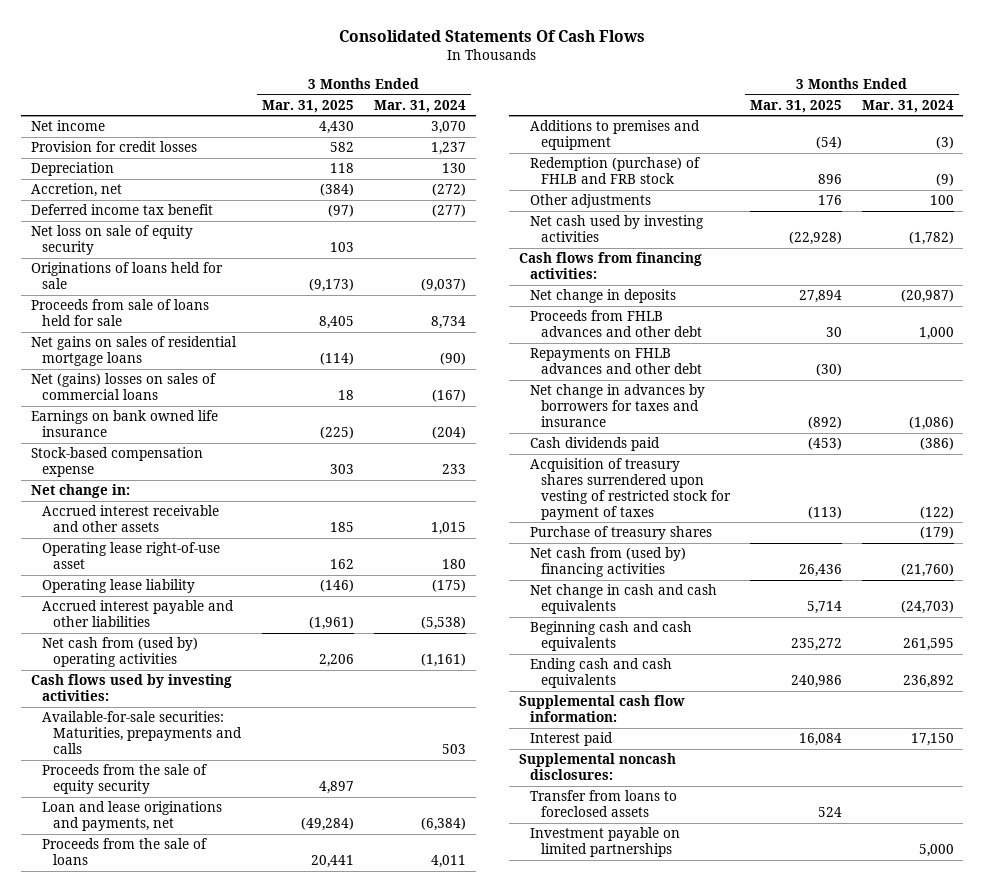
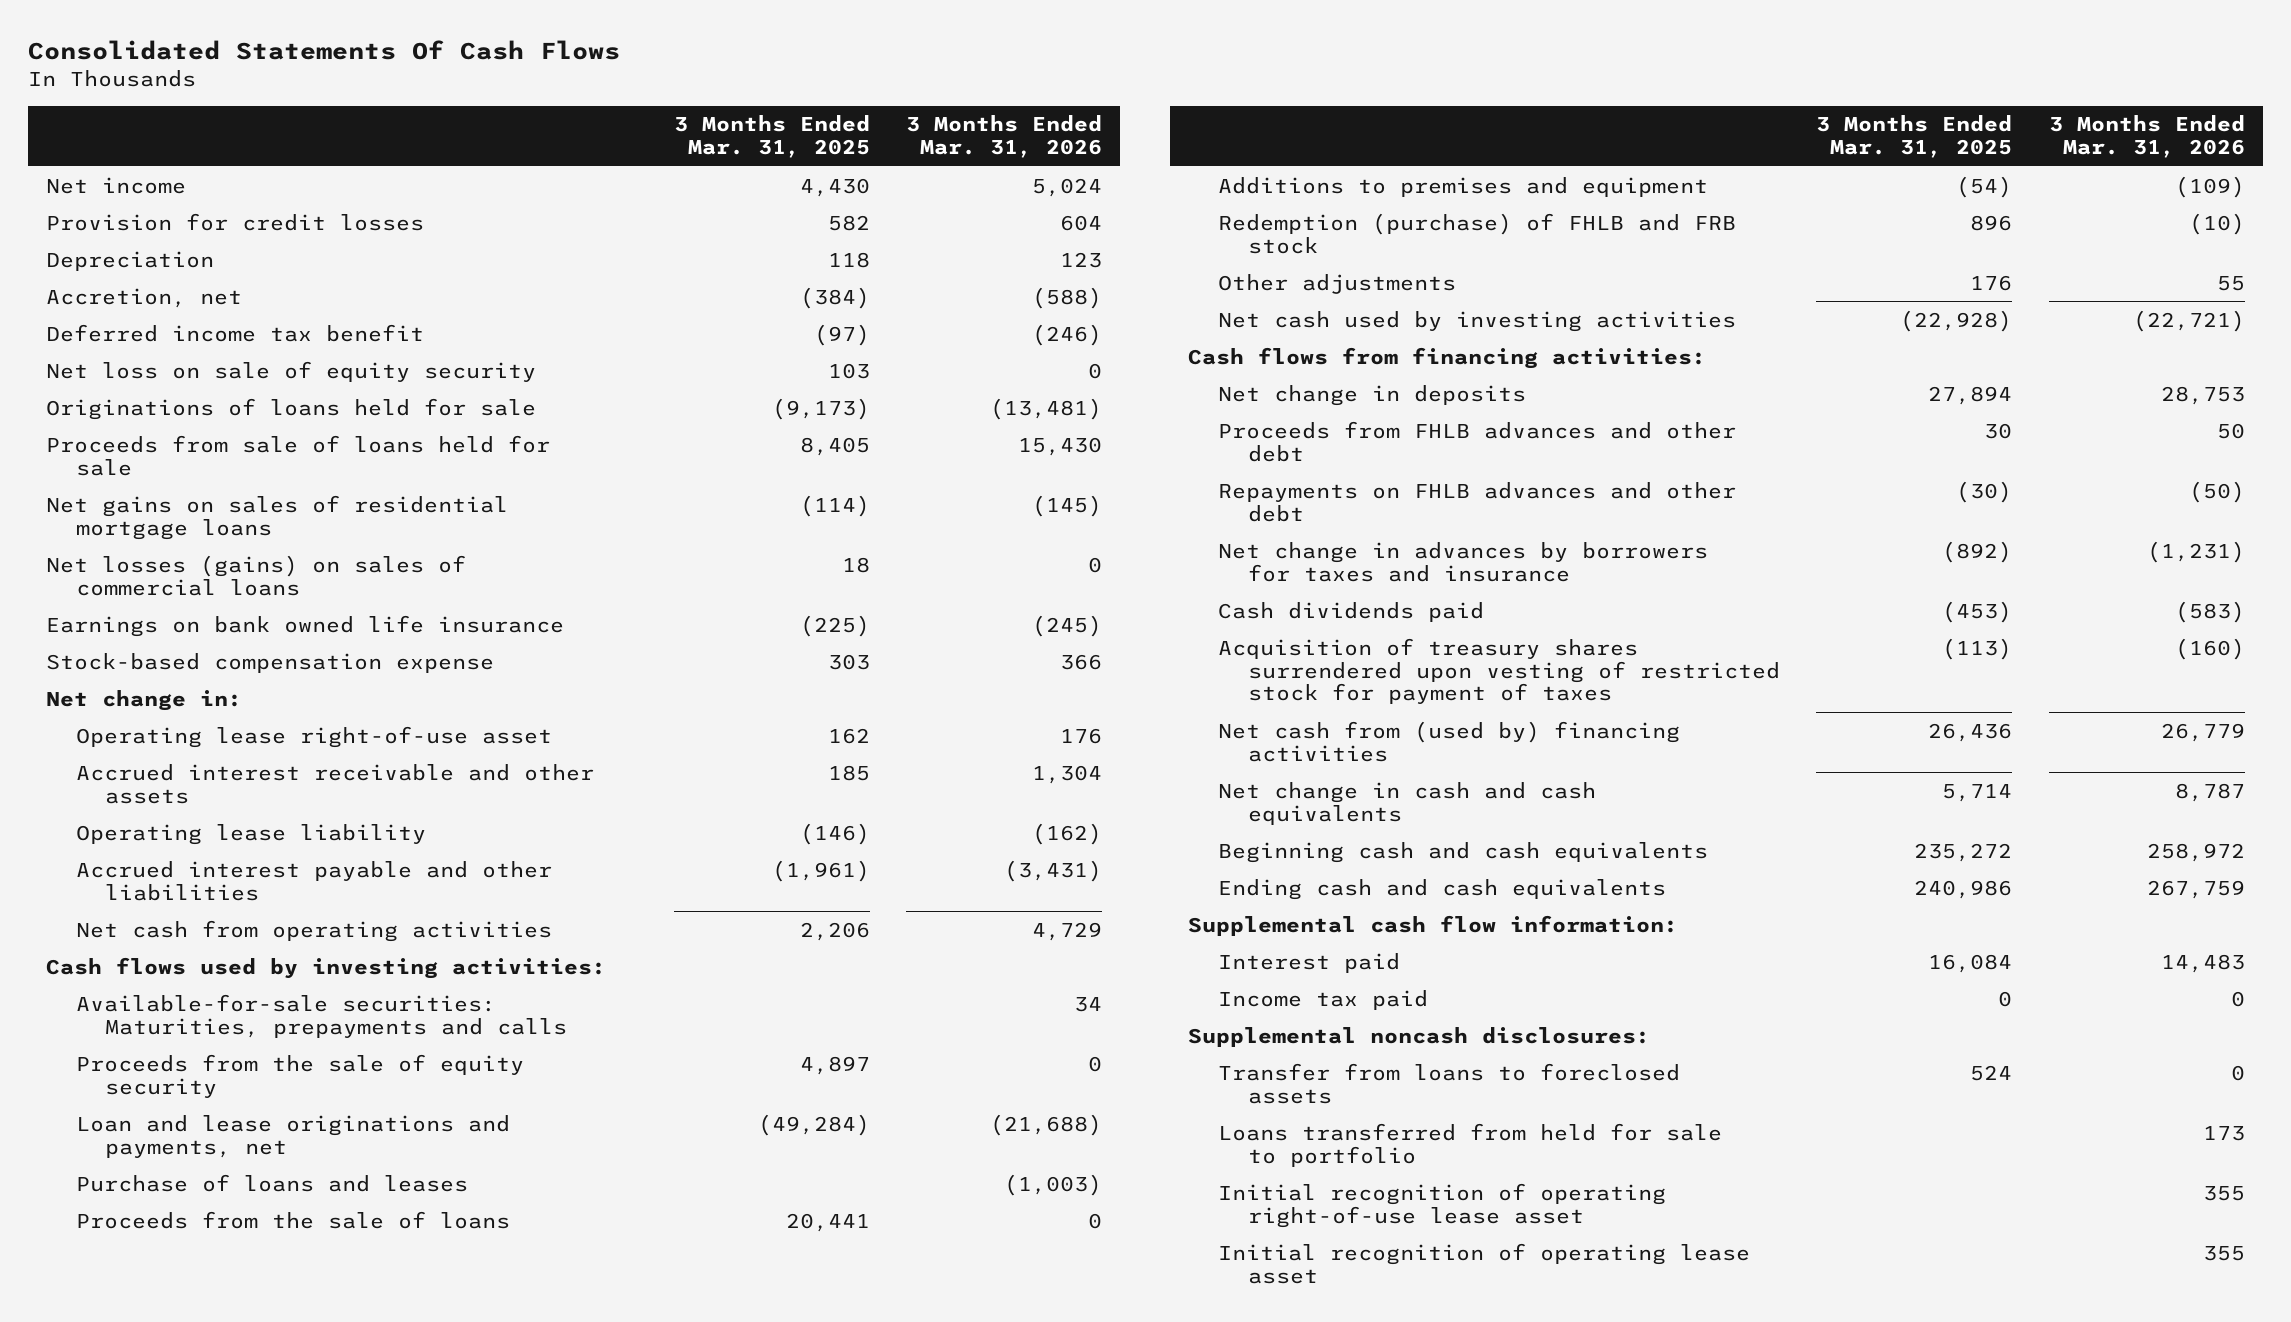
- | 3 Months Ended Mar. 31, 2025 | 3 Months Ended Mar. 31, 2024
+ | 3 Months Ended Mar. 31, 2025 | 3 Months Ended Mar. 31, 2026
- Net (gains) losses on sales of commercial loans | 18 | (167)
+ Net losses (gains) on sales of commercial loans | 18 | 0
moved down: Accrued interest receivable and other assets | 185 | 1,304
- Net cash from (used by) operating activities | 2,206 | (1,161)
+ Net cash from operating activities | 2,206 | 4,729
+ Purchase of loans and leases | | (1,003)
- Purchase of treasury shares | | (179)
+ Income tax paid | 0 | 0
- Investment payable on limited partnerships | | 5,000
+ Loans transferred from held for sale to portfolio | | 173
+ Initial recognition of operating right-of-use lease asset | | 355
+ Initial recognition of operating lease asset | | 355

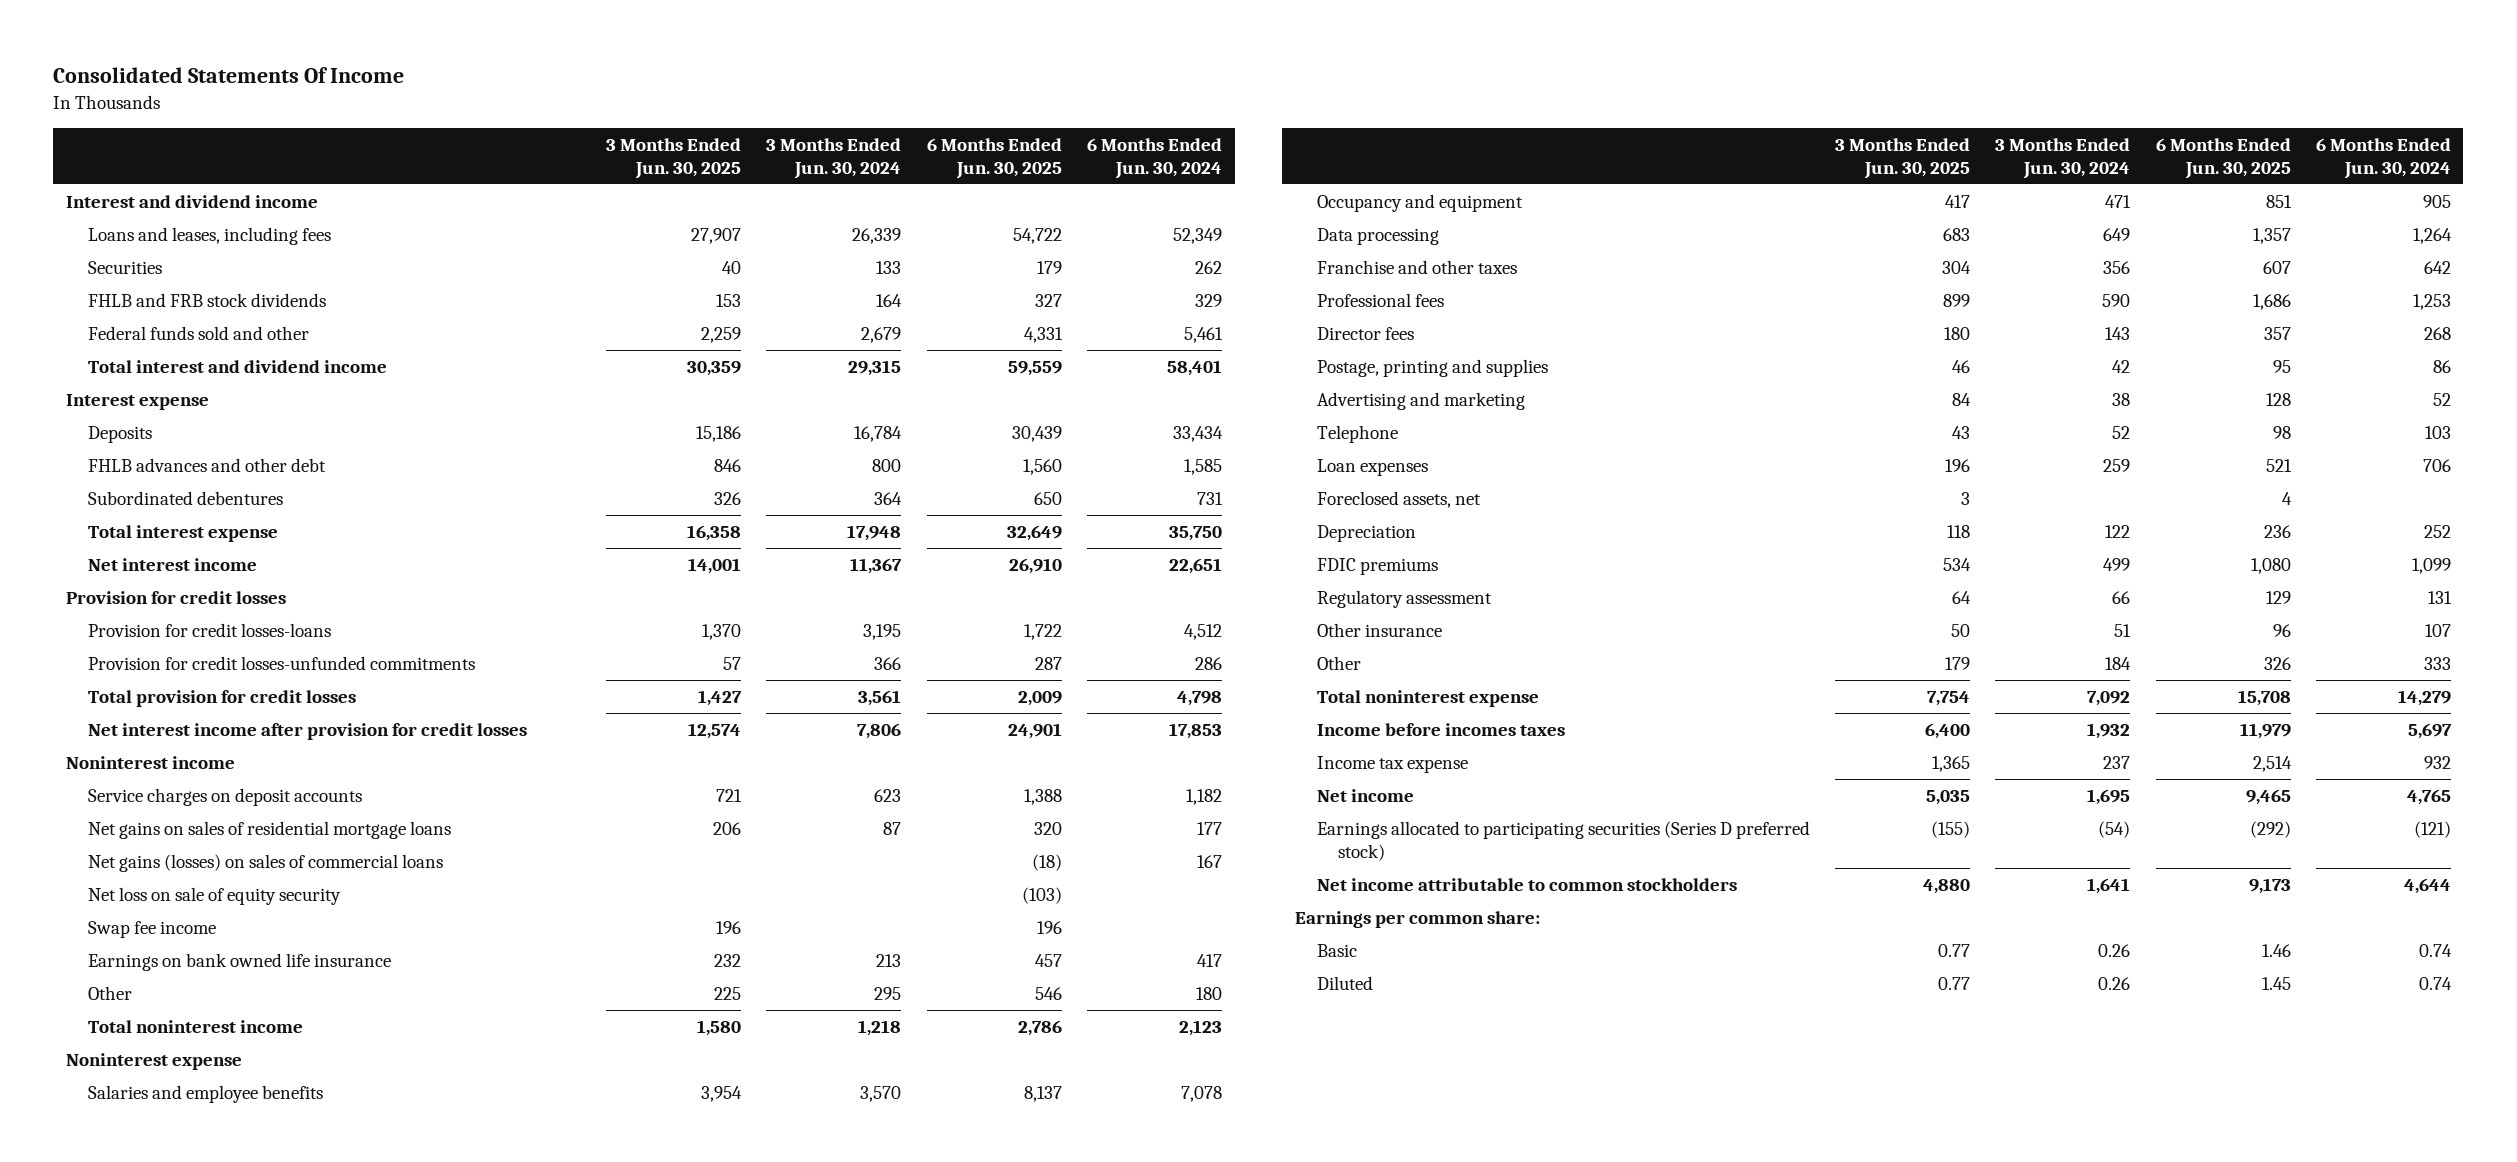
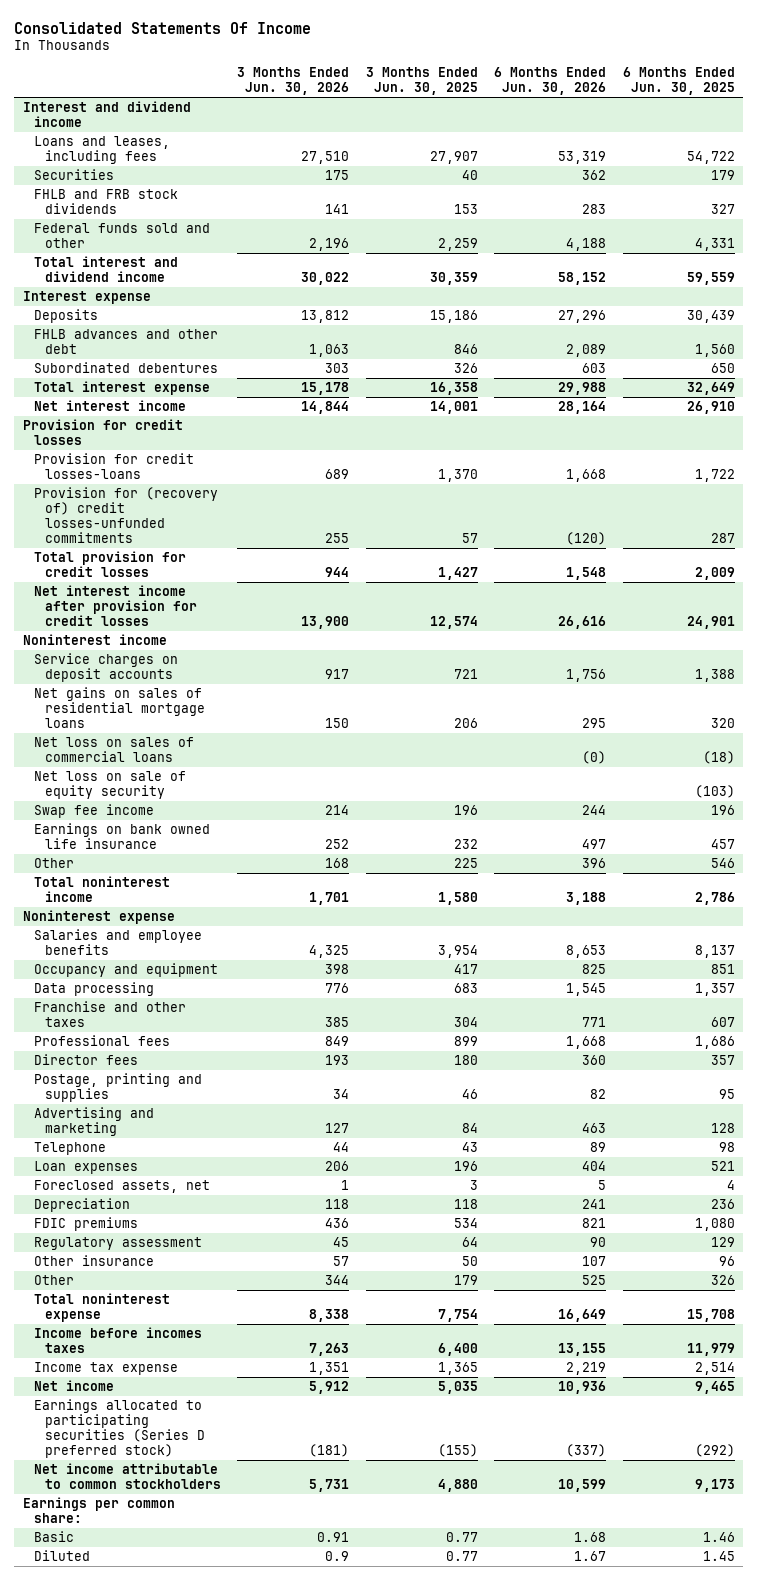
- | 3 Months Ended Jun. 30, 2025 | 3 Months Ended Jun. 30, 2024 | 6 Months Ended Jun. 30, 2025 | 6 Months Ended Jun. 30, 2024
+ | 3 Months Ended Jun. 30, 2026 | 3 Months Ended Jun. 30, 2025 | 6 Months Ended Jun. 30, 2026 | 6 Months Ended Jun. 30, 2025
- Provision for credit losses-unfunded commitments | 57 | 366 | 287 | 286
+ Provision for (recovery of) credit losses-unfunded commitments | 255 | 57 | (120) | 287
- Net gains (losses) on sales of commercial loans | | | (18) | 167
+ Net loss on sales of commercial loans | | | (0) | (18)

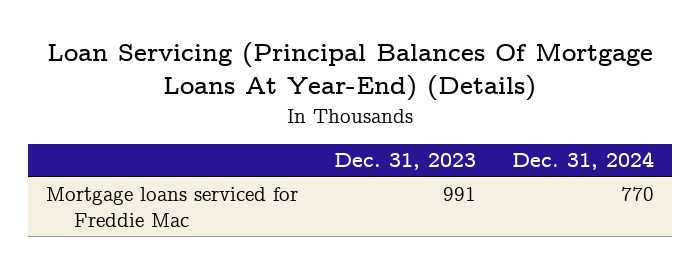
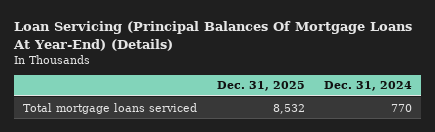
- | Dec. 31, 2023 | Dec. 31, 2024
+ | Dec. 31, 2025 | Dec. 31, 2024
- Mortgage loans serviced for Freddie Mac | 991 | 770
+ Total mortgage loans serviced | 8,532 | 770

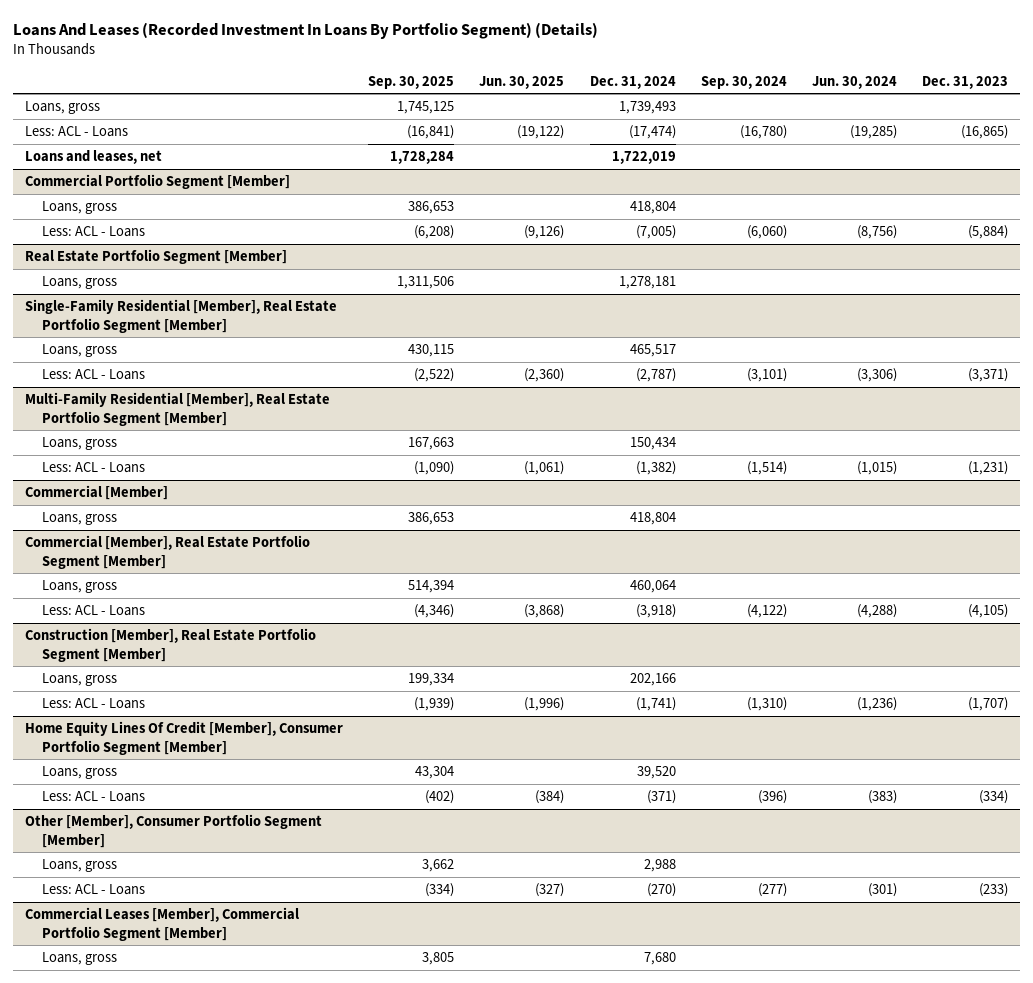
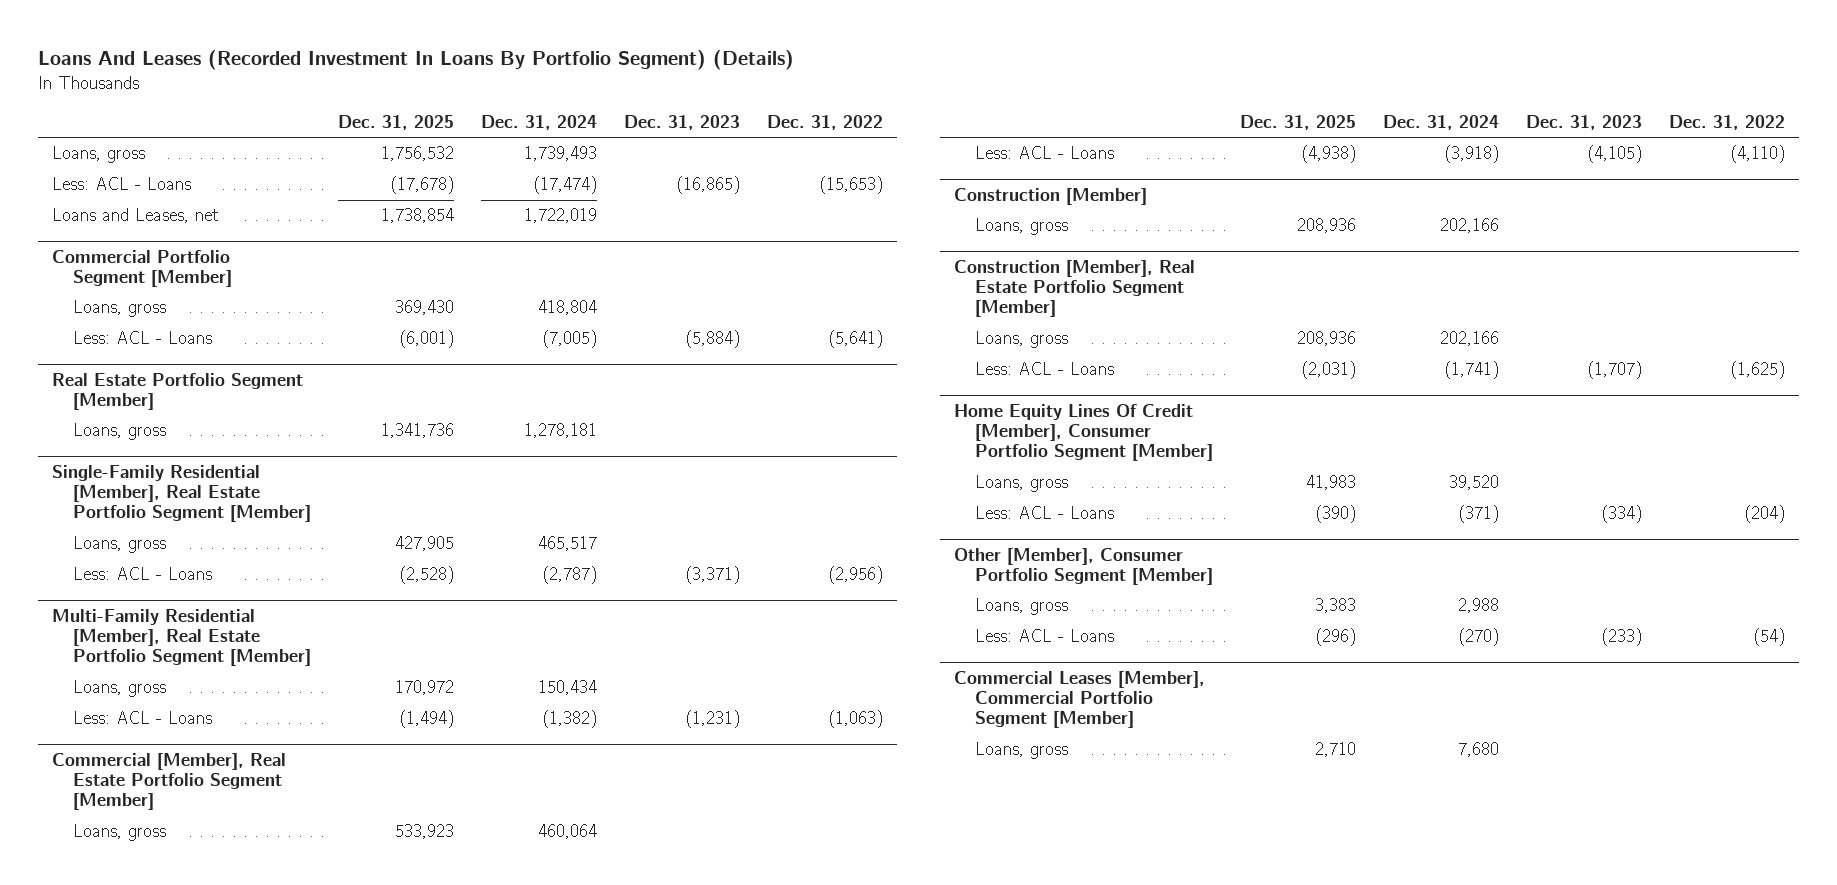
- | Sep. 30, 2025 | Jun. 30, 2025 | Dec. 31, 2024 | Sep. 30, 2024 | Jun. 30, 2024 | Dec. 31, 2023
+ | Dec. 31, 2025 | Dec. 31, 2024 | Dec. 31, 2023 | Dec. 31, 2022
- Loans and leases, net | 1,728,284 | | 1,722,019 | | |
+ Loans and Leases, net | 1,738,854 | 1,722,019 | |
- Commercial [Member]
- Loans, gross | 386,653 | | 418,804 | | |
+ Construction [Member]
+ Loans, gross | 208,936 | 202,166 | |

